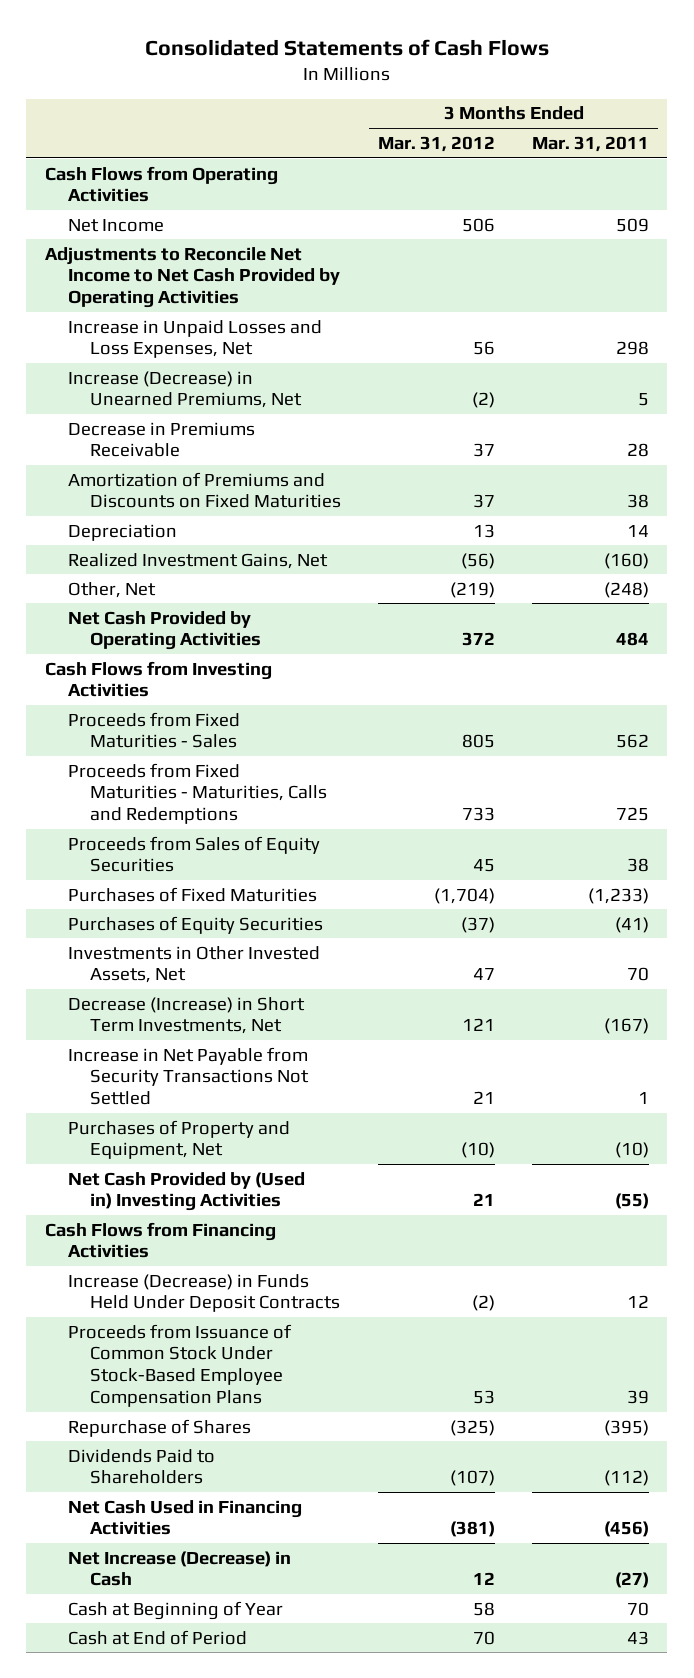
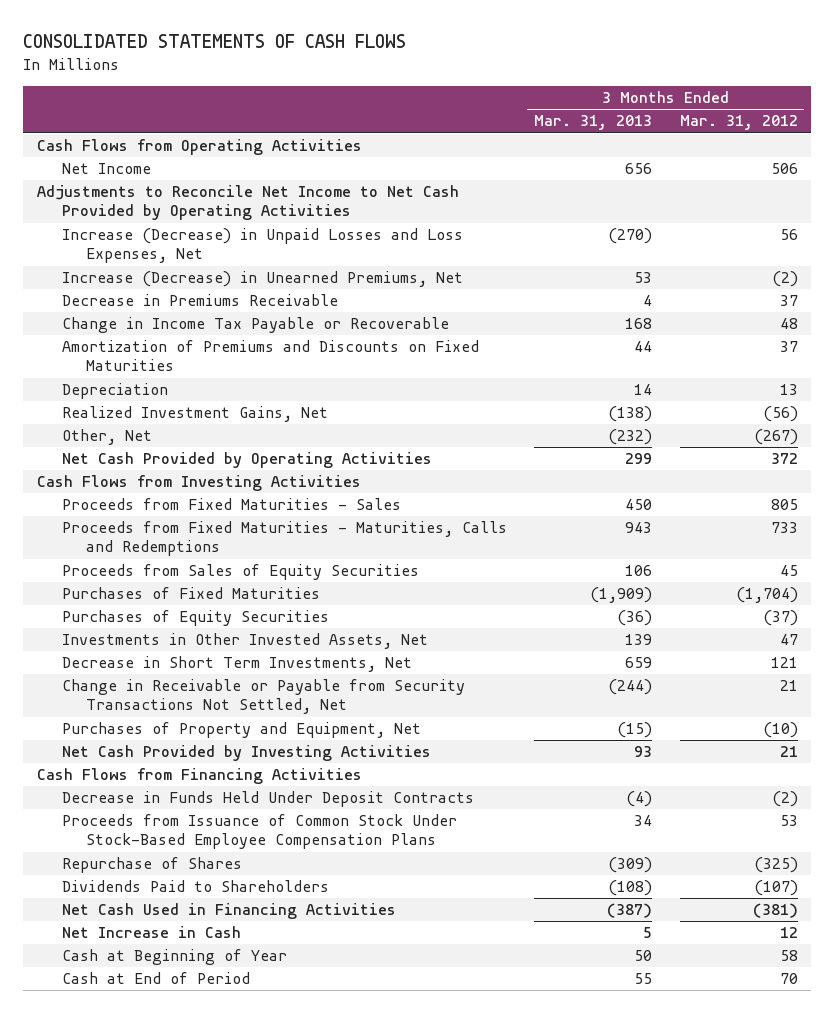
- Consolidated Statements of Cash Flows
+ CONSOLIDATED STATEMENTS OF CASH FLOWS
- | 3 Months Ended Mar. 31, 2012 | 3 Months Ended Mar. 31, 2011
+ | 3 Months Ended Mar. 31, 2013 | 3 Months Ended Mar. 31, 2012
- Increase in Unpaid Losses and Loss Expenses, Net | 56 | 298
+ Increase (Decrease) in Unpaid Losses and Loss Expenses, Net | (270) | 56
+ Change in Income Tax Payable or Recoverable | 168 | 48
- Other, Net | (219) | (248)
+ Other, Net | (232) | (267)
- Decrease (Increase) in Short Term Investments, Net | 121 | (167)
- Increase in Net Payable from Security Transactions Not Settled | 21 | 1
+ Decrease in Short Term Investments, Net | 659 | 121
+ Change in Receivable or Payable from Security Transactions Not Settled, Net | (244) | 21
- Net Cash Provided by (Used in) Investing Activities | 21 | (55)
+ Net Cash Provided by Investing Activities | 93 | 21
- Increase (Decrease) in Funds Held Under Deposit Contracts | (2) | 12
+ Decrease in Funds Held Under Deposit Contracts | (4) | (2)
- Net Increase (Decrease) in Cash | 12 | (27)
+ Net Increase in Cash | 5 | 12

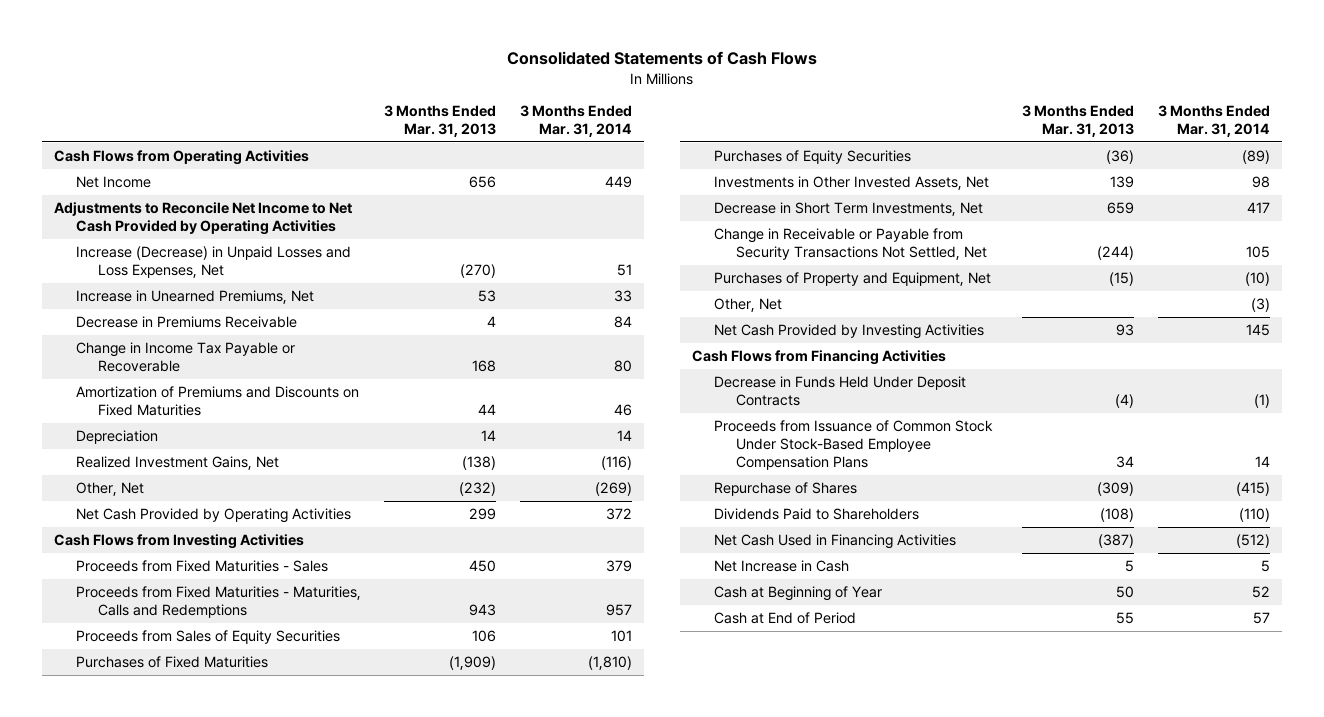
- CONSOLIDATED STATEMENTS OF CASH FLOWS
+ Consolidated Statements of Cash Flows
- | 3 Months Ended Mar. 31, 2013 | 3 Months Ended Mar. 31, 2012
+ | 3 Months Ended Mar. 31, 2013 | 3 Months Ended Mar. 31, 2014
- Increase (Decrease) in Unearned Premiums, Net | 53 | (2)
+ Increase in Unearned Premiums, Net | 53 | 33
+ Other, Net | | (3)

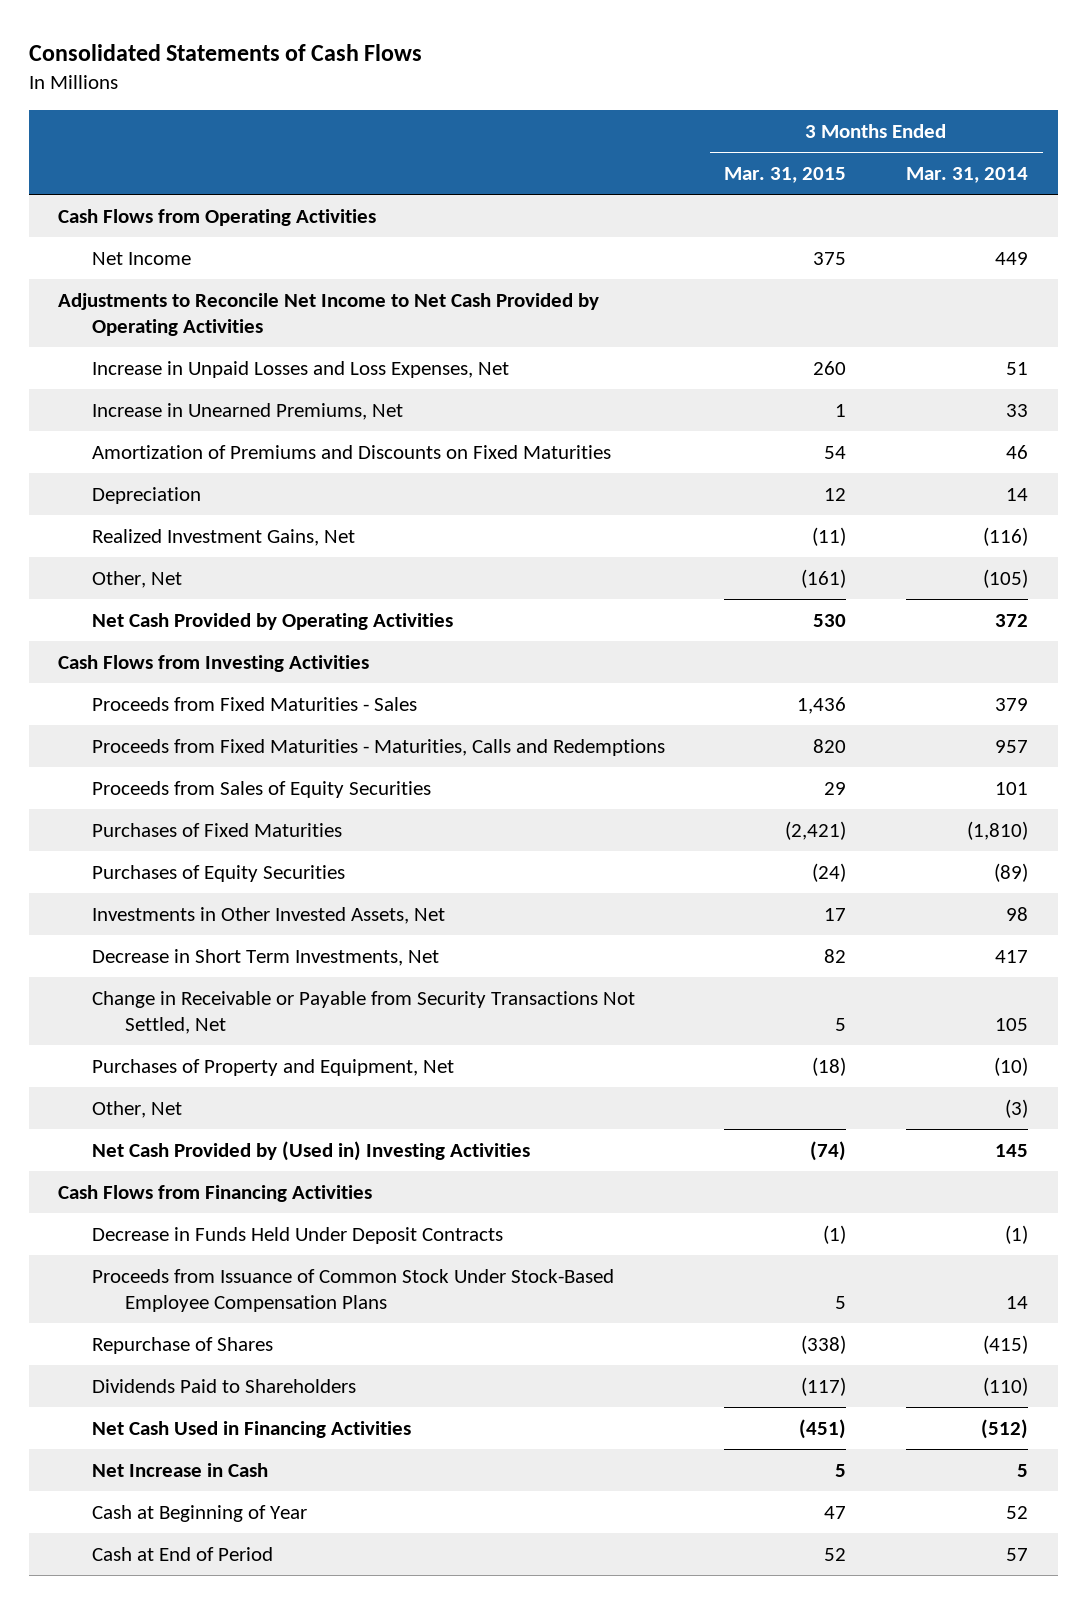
- | 3 Months Ended Mar. 31, 2013 | 3 Months Ended Mar. 31, 2014
+ | 3 Months Ended Mar. 31, 2015 | 3 Months Ended Mar. 31, 2014
- Increase (Decrease) in Unpaid Losses and Loss Expenses, Net | (270) | 51
+ Increase in Unpaid Losses and Loss Expenses, Net | 260 | 51
- Decrease in Premiums Receivable | 4 | 84
- Change in Income Tax Payable or Recoverable | 168 | 80
- Other, Net | (232) | (269)
+ Other, Net | (161) | (105)
- Net Cash Provided by Investing Activities | 93 | 145
+ Net Cash Provided by (Used in) Investing Activities | (74) | 145

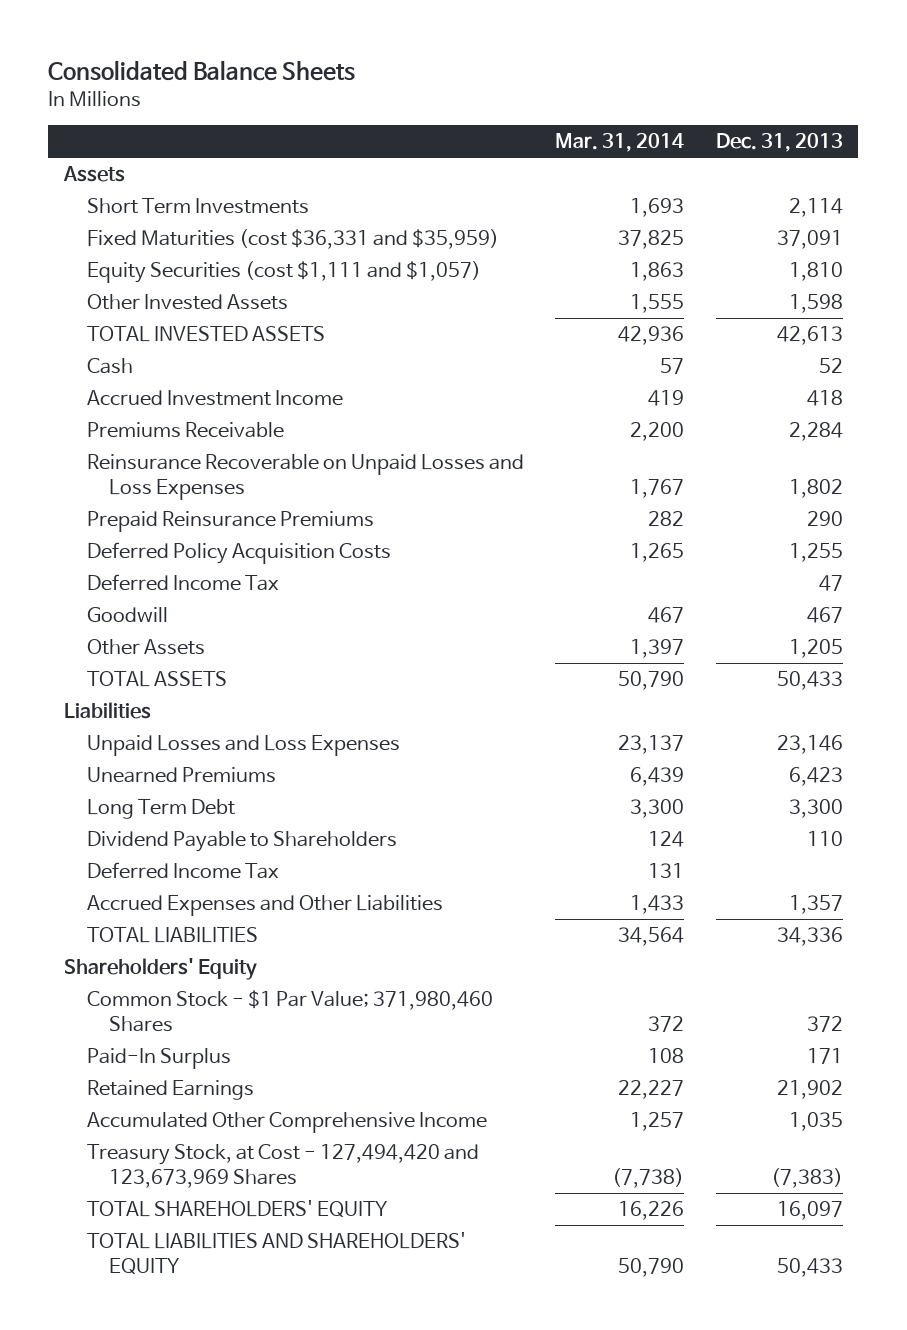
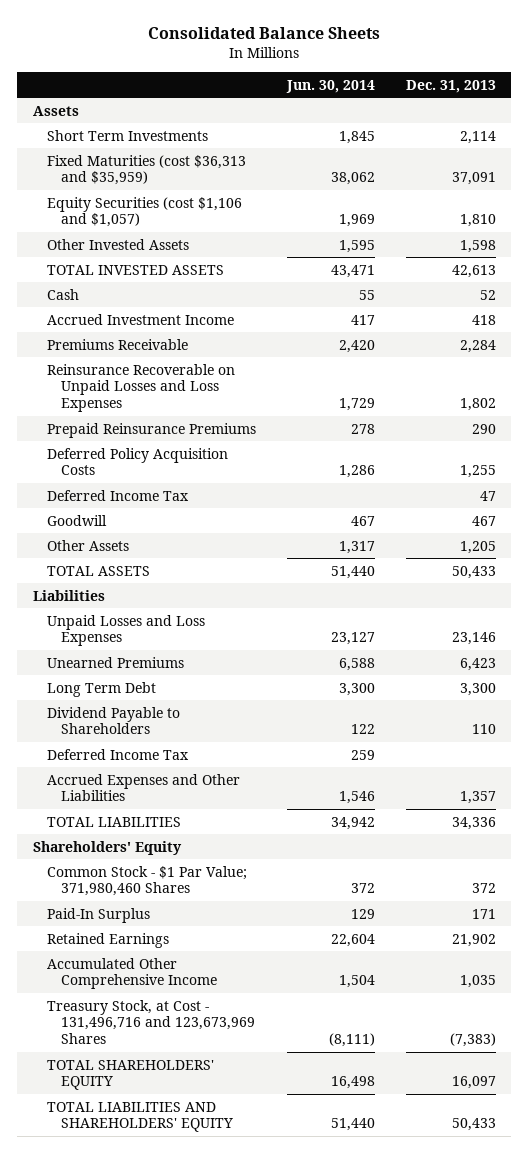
- | Mar. 31, 2014 | Dec. 31, 2013
+ | Jun. 30, 2014 | Dec. 31, 2013
- Fixed Maturities (cost $36,331 and $35,959) | 37,825 | 37,091
- Equity Securities (cost $1,111 and $1,057) | 1,863 | 1,810
+ Fixed Maturities (cost $36,313 and $35,959) | 38,062 | 37,091
+ Equity Securities (cost $1,106 and $1,057) | 1,969 | 1,810
- Treasury Stock, at Cost - 127,494,420 and 123,673,969 Shares | (7,738) | (7,383)
+ Treasury Stock, at Cost - 131,496,716 and 123,673,969 Shares | (8,111) | (7,383)

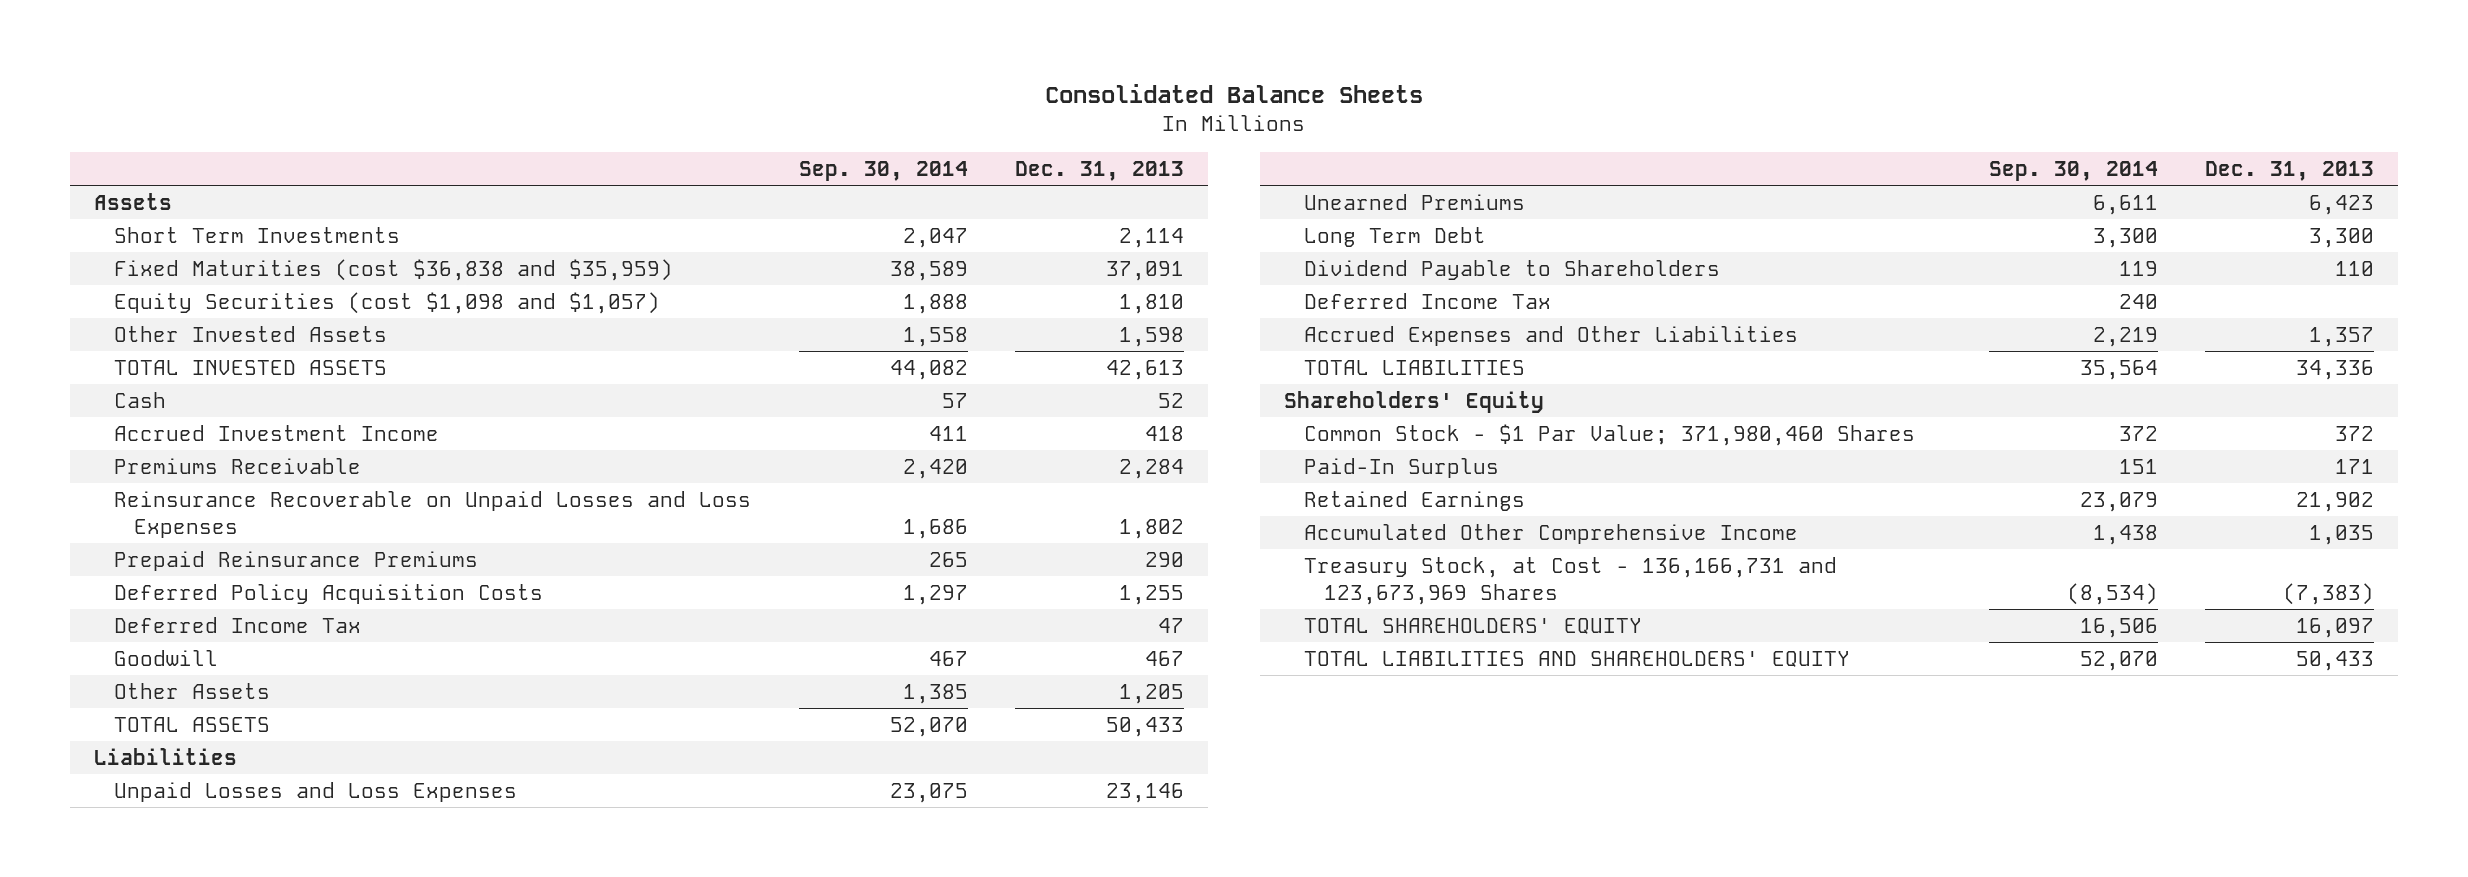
- | Jun. 30, 2014 | Dec. 31, 2013
+ | Sep. 30, 2014 | Dec. 31, 2013
- Fixed Maturities (cost $36,313 and $35,959) | 38,062 | 37,091
- Equity Securities (cost $1,106 and $1,057) | 1,969 | 1,810
+ Fixed Maturities (cost $36,838 and $35,959) | 38,589 | 37,091
+ Equity Securities (cost $1,098 and $1,057) | 1,888 | 1,810
- Treasury Stock, at Cost - 131,496,716 and 123,673,969 Shares | (8,111) | (7,383)
+ Treasury Stock, at Cost - 136,166,731 and 123,673,969 Shares | (8,534) | (7,383)

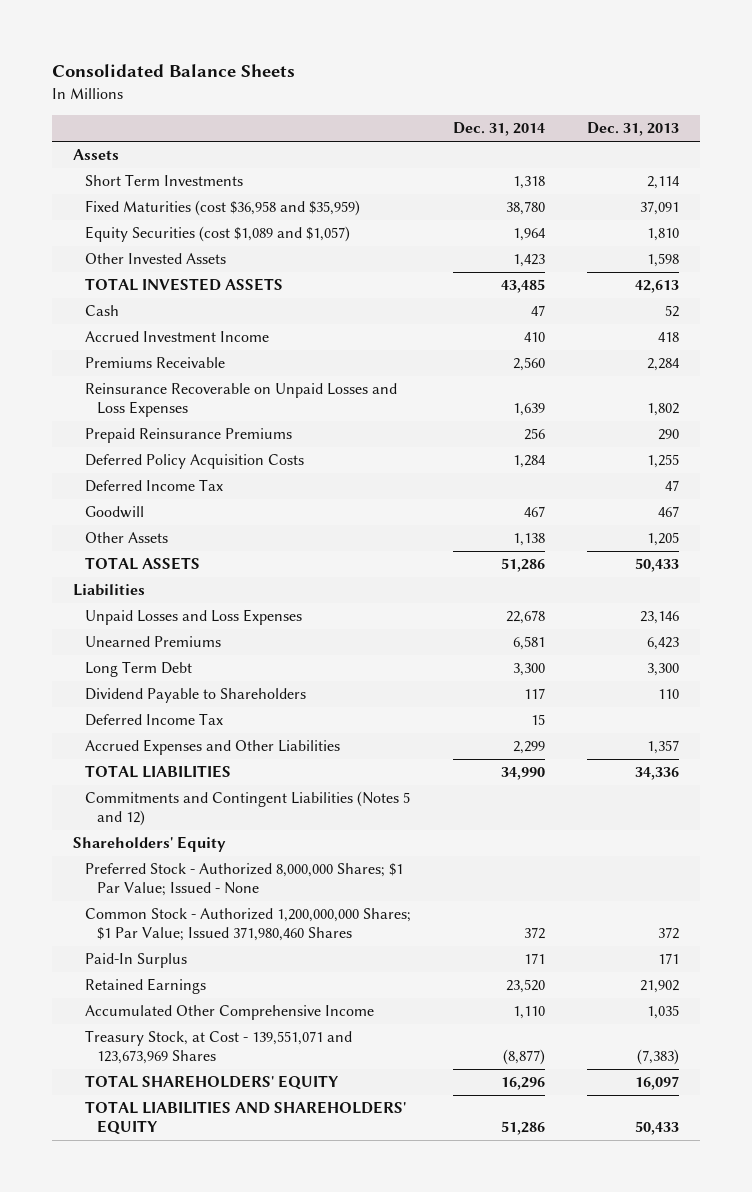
- | Sep. 30, 2014 | Dec. 31, 2013
+ | Dec. 31, 2014 | Dec. 31, 2013
- Fixed Maturities (cost $36,838 and $35,959) | 38,589 | 37,091
- Equity Securities (cost $1,098 and $1,057) | 1,888 | 1,810
+ Fixed Maturities (cost $36,958 and $35,959) | 38,780 | 37,091
+ Equity Securities (cost $1,089 and $1,057) | 1,964 | 1,810
+ Commitments and Contingent Liabilities (Notes 5 and 12)
- Common Stock - $1 Par Value; 371,980,460 Shares | 372 | 372
+ Preferred Stock - Authorized 8,000,000 Shares; $1 Par Value; Issued - None
+ Common Stock - Authorized 1,200,000,000 Shares; $1 Par Value; Issued 371,980,460 Shares | 372 | 372
- Treasury Stock, at Cost - 136,166,731 and 123,673,969 Shares | (8,534) | (7,383)
+ Treasury Stock, at Cost - 139,551,071 and 123,673,969 Shares | (8,877) | (7,383)

